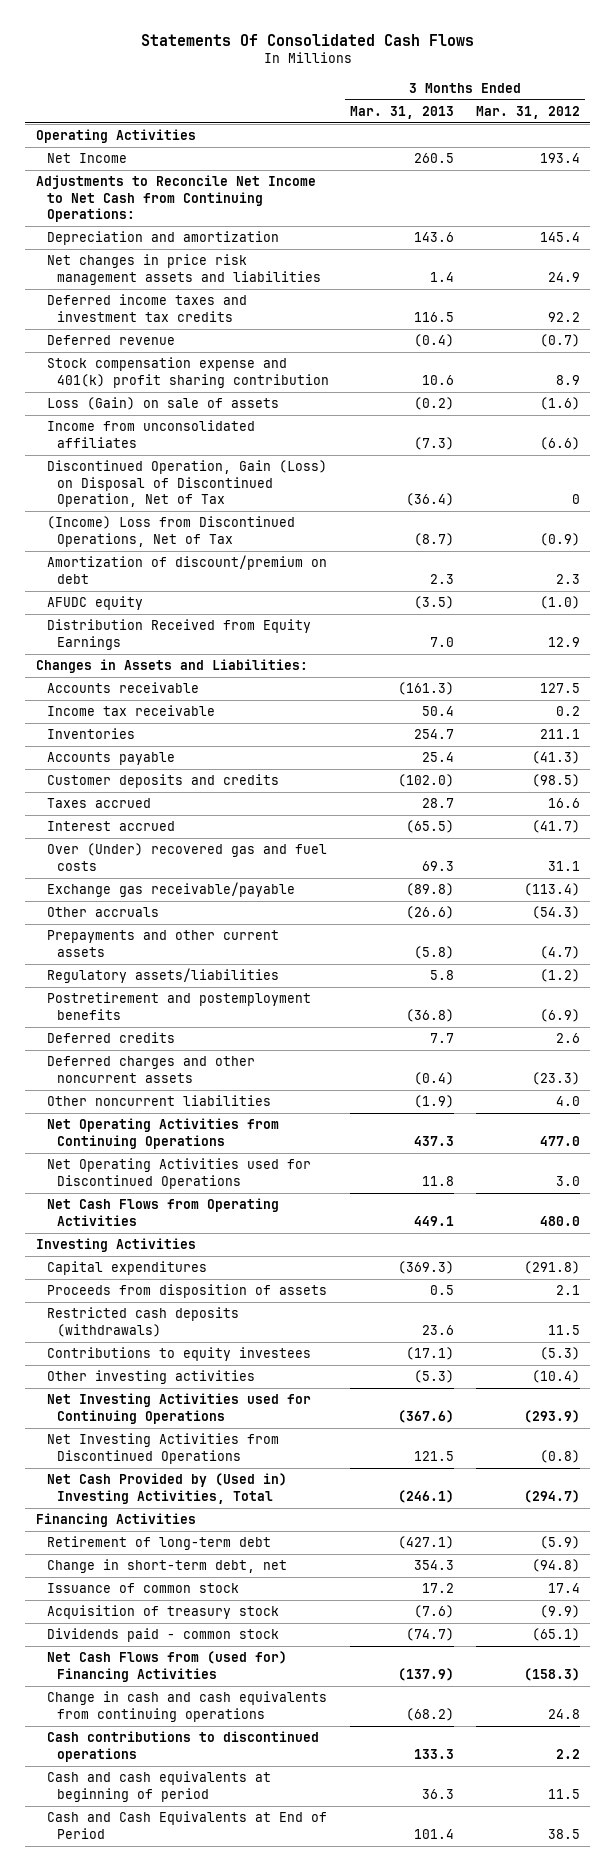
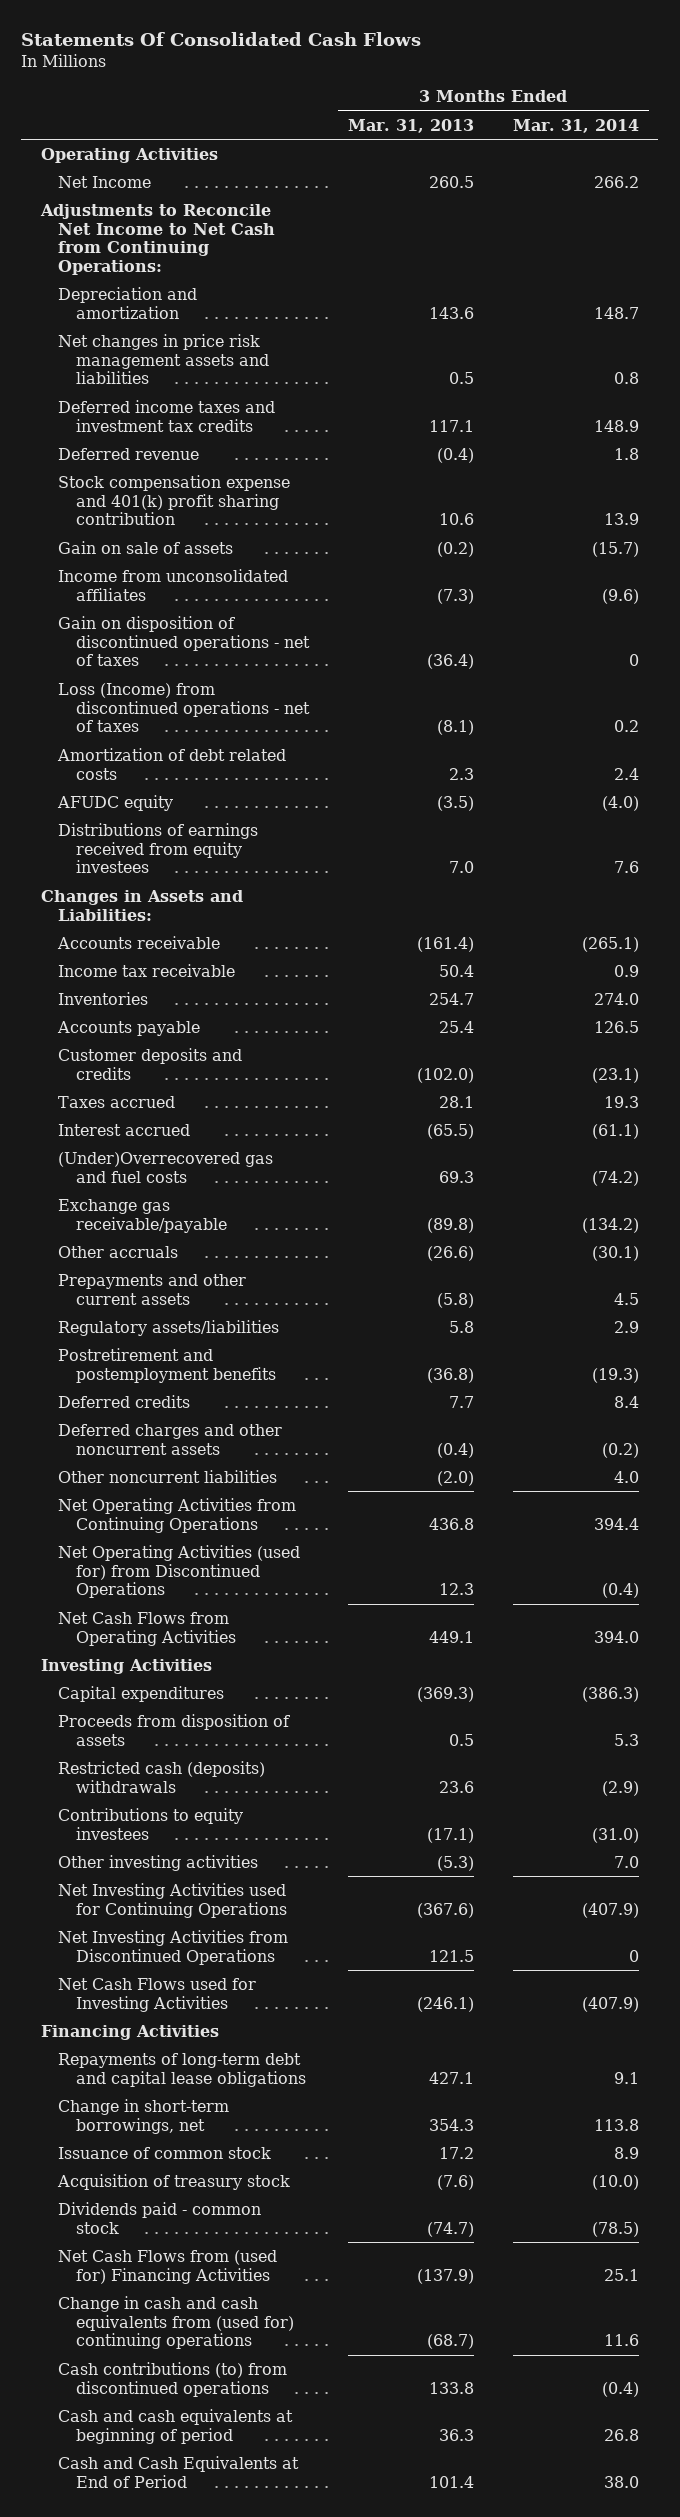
- | 3 Months Ended Mar. 31, 2013 | 3 Months Ended Mar. 31, 2012
+ | 3 Months Ended Mar. 31, 2013 | 3 Months Ended Mar. 31, 2014
- Net changes in price risk management assets and liabilities | 1.4 | 24.9
- Deferred income taxes and investment tax credits | 116.5 | 92.2
+ Net changes in price risk management assets and liabilities | 0.5 | 0.8
+ Deferred income taxes and investment tax credits | 117.1 | 148.9
- Loss (Gain) on sale of assets | (0.2) | (1.6)
+ Gain on sale of assets | (0.2) | (15.7)
- Discontinued Operation, Gain (Loss) on Disposal of Discontinued Operation, Net of Tax | (36.4) | 0
- (Income) Loss from Discontinued Operations, Net of Tax | (8.7) | (0.9)
- Amortization of discount/premium on debt | 2.3 | 2.3
+ Gain on disposition of discontinued operations - net of taxes | (36.4) | 0
+ Loss (Income) from discontinued operations - net of taxes | (8.1) | 0.2
+ Amortization of debt related costs | 2.3 | 2.4
- Distribution Received from Equity Earnings | 7.0 | 12.9
+ Distributions of earnings received from equity investees | 7.0 | 7.6
- Accounts receivable | (161.3) | 127.5
+ Accounts receivable | (161.4) | (265.1)
- Taxes accrued | 28.7 | 16.6
+ Taxes accrued | 28.1 | 19.3
- Over (Under) recovered gas and fuel costs | 69.3 | 31.1
+ (Under)Overrecovered gas and fuel costs | 69.3 | (74.2)
- Other noncurrent liabilities | (1.9) | 4.0
- Net Operating Activities from Continuing Operations | 437.3 | 477.0
- Net Operating Activities used for Discontinued Operations | 11.8 | 3.0
+ Other noncurrent liabilities | (2.0) | 4.0
+ Net Operating Activities from Continuing Operations | 436.8 | 394.4
+ Net Operating Activities (used for) from Discontinued Operations | 12.3 | (0.4)
- Restricted cash deposits (withdrawals) | 23.6 | 11.5
+ Restricted cash (deposits) withdrawals | 23.6 | (2.9)
- Net Cash Provided by (Used in) Investing Activities, Total | (246.1) | (294.7)
+ Net Cash Flows used for Investing Activities | (246.1) | (407.9)
- Retirement of long-term debt | (427.1) | (5.9)
- Change in short-term debt, net | 354.3 | (94.8)
+ Repayments of long-term debt and capital lease obligations | 427.1 | 9.1
+ Change in short-term borrowings, net | 354.3 | 113.8
- Change in cash and cash equivalents from continuing operations | (68.2) | 24.8
- Cash contributions to discontinued operations | 133.3 | 2.2
+ Change in cash and cash equivalents from (used for) continuing operations | (68.7) | 11.6
+ Cash contributions (to) from discontinued operations | 133.8 | (0.4)

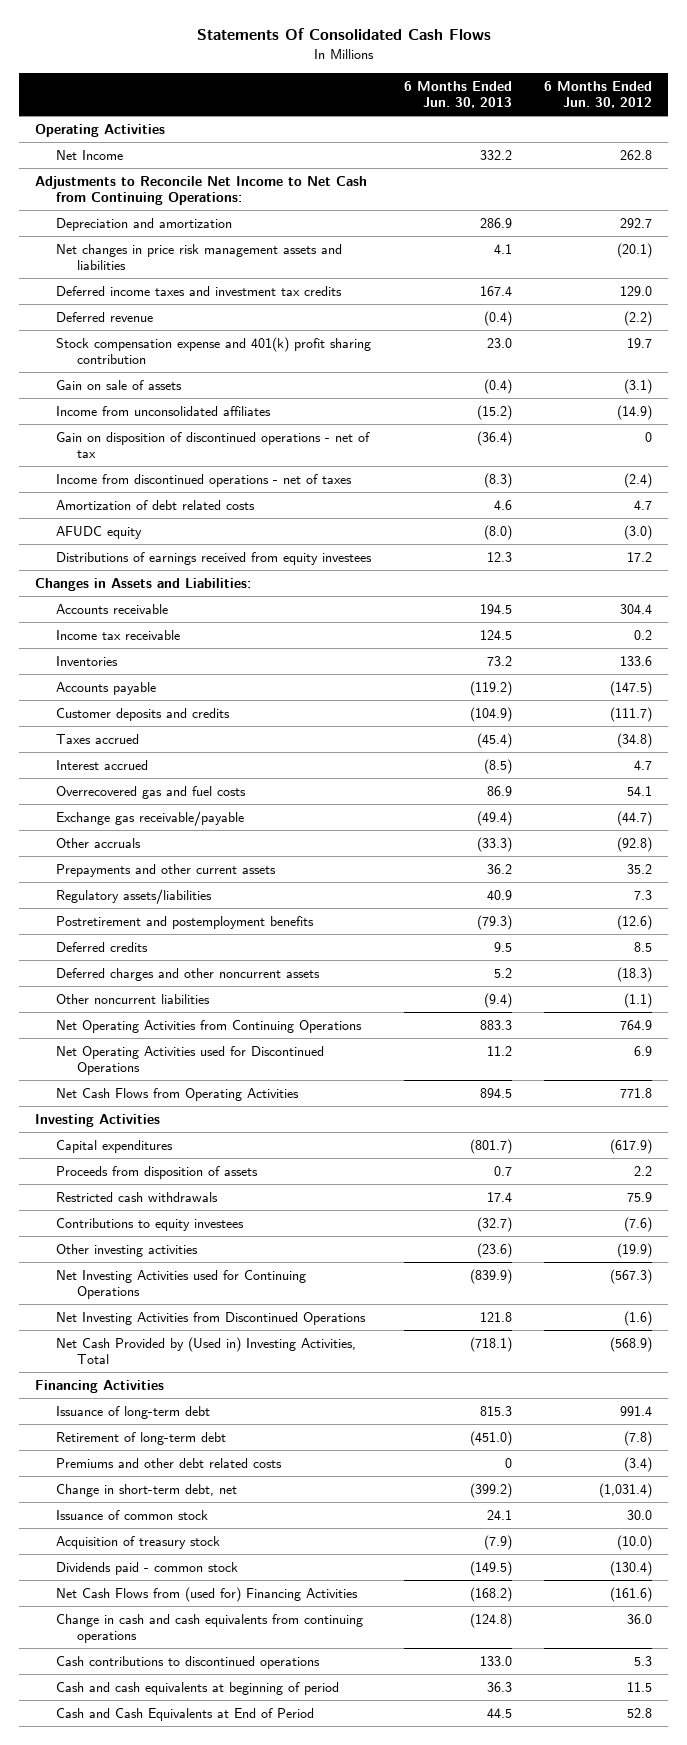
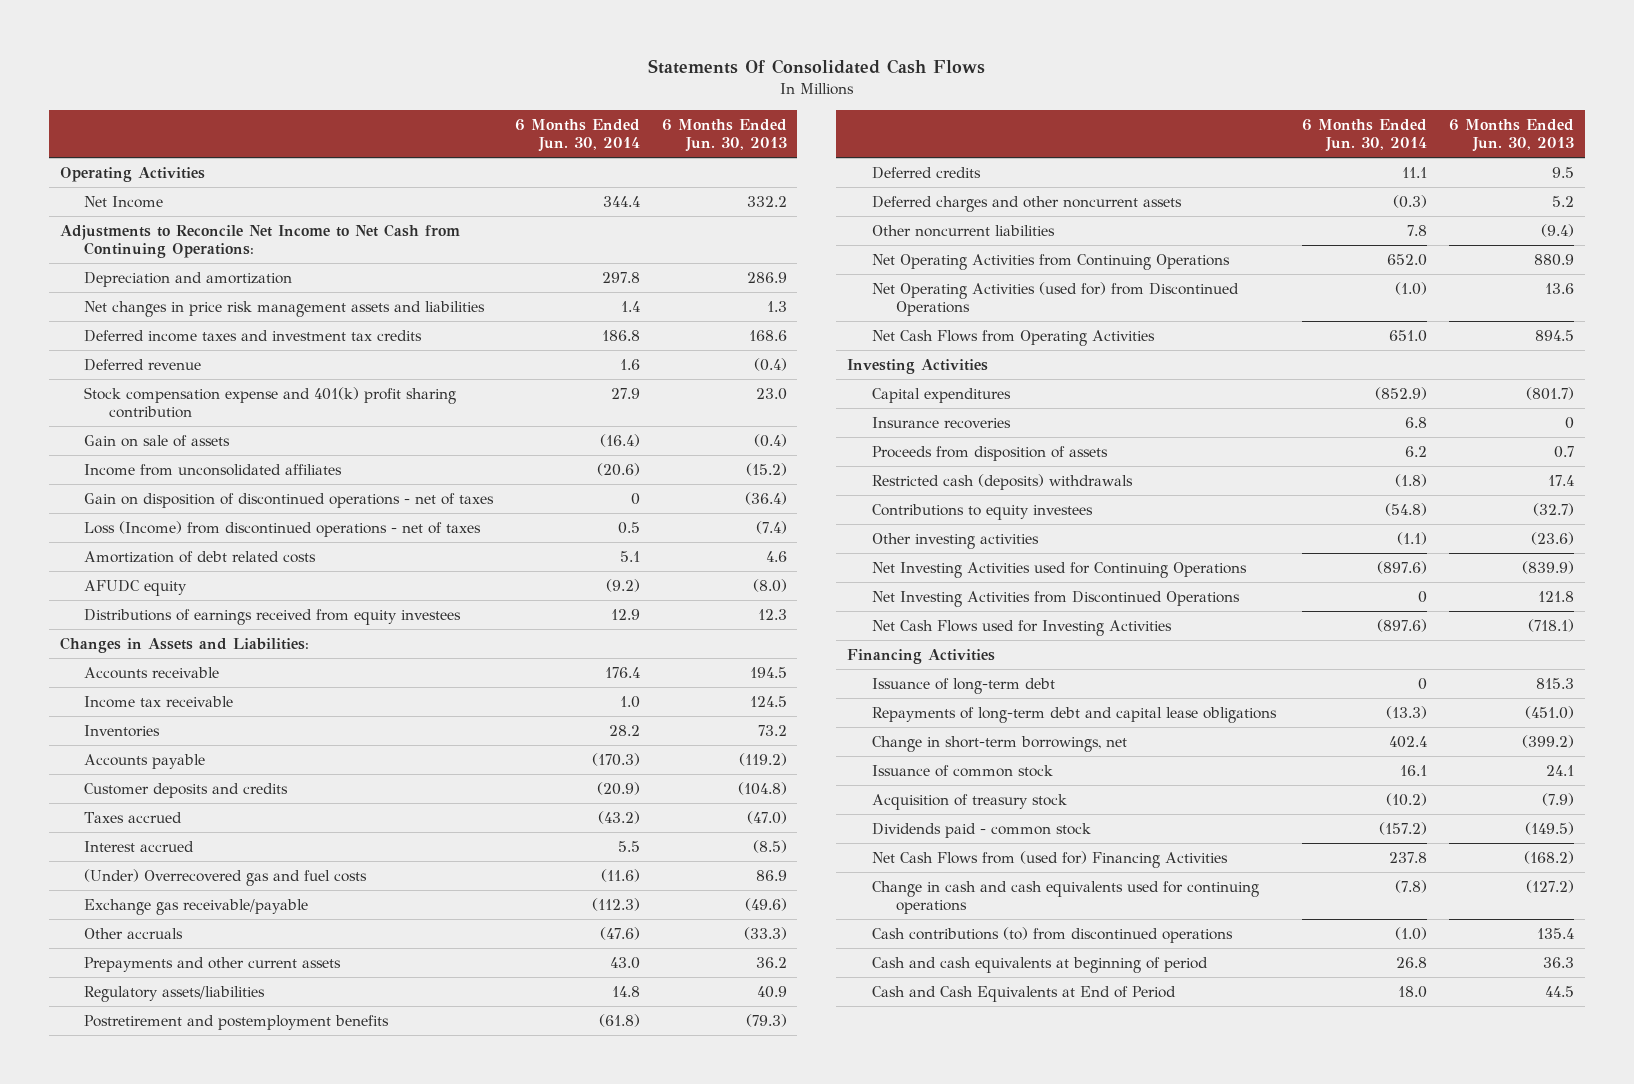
- | 6 Months Ended Jun. 30, 2013 | 6 Months Ended Jun. 30, 2012
+ | 6 Months Ended Jun. 30, 2014 | 6 Months Ended Jun. 30, 2013
- Net changes in price risk management assets and liabilities | 4.1 | (20.1)
- Deferred income taxes and investment tax credits | 167.4 | 129.0
+ Net changes in price risk management assets and liabilities | 1.4 | 1.3
+ Deferred income taxes and investment tax credits | 186.8 | 168.6
- Gain on disposition of discontinued operations - net of tax | (36.4) | 0
- Income from discontinued operations - net of taxes | (8.3) | (2.4)
+ Gain on disposition of discontinued operations - net of taxes | 0 | (36.4)
+ Loss (Income) from discontinued operations - net of taxes | 0.5 | (7.4)
- Customer deposits and credits | (104.9) | (111.7)
- Taxes accrued | (45.4) | (34.8)
+ Customer deposits and credits | (20.9) | (104.8)
+ Taxes accrued | (43.2) | (47.0)
- Overrecovered gas and fuel costs | 86.9 | 54.1
- Exchange gas receivable/payable | (49.4) | (44.7)
+ (Under) Overrecovered gas and fuel costs | (11.6) | 86.9
+ Exchange gas receivable/payable | (112.3) | (49.6)
- Net Operating Activities from Continuing Operations | 883.3 | 764.9
- Net Operating Activities used for Discontinued Operations | 11.2 | 6.9
+ Net Operating Activities from Continuing Operations | 652.0 | 880.9
+ Net Operating Activities (used for) from Discontinued Operations | (1.0) | 13.6
+ Insurance recoveries | 6.8 | 0
- Restricted cash withdrawals | 17.4 | 75.9
+ Restricted cash (deposits) withdrawals | (1.8) | 17.4
- Net Cash Provided by (Used in) Investing Activities, Total | (718.1) | (568.9)
+ Net Cash Flows used for Investing Activities | (897.6) | (718.1)
- Retirement of long-term debt | (451.0) | (7.8)
- Premiums and other debt related costs | 0 | (3.4)
- Change in short-term debt, net | (399.2) | (1,031.4)
+ Repayments of long-term debt and capital lease obligations | (13.3) | (451.0)
+ Change in short-term borrowings, net | 402.4 | (399.2)
- Change in cash and cash equivalents from continuing operations | (124.8) | 36.0
- Cash contributions to discontinued operations | 133.0 | 5.3
+ Change in cash and cash equivalents used for continuing operations | (7.8) | (127.2)
+ Cash contributions (to) from discontinued operations | (1.0) | 135.4

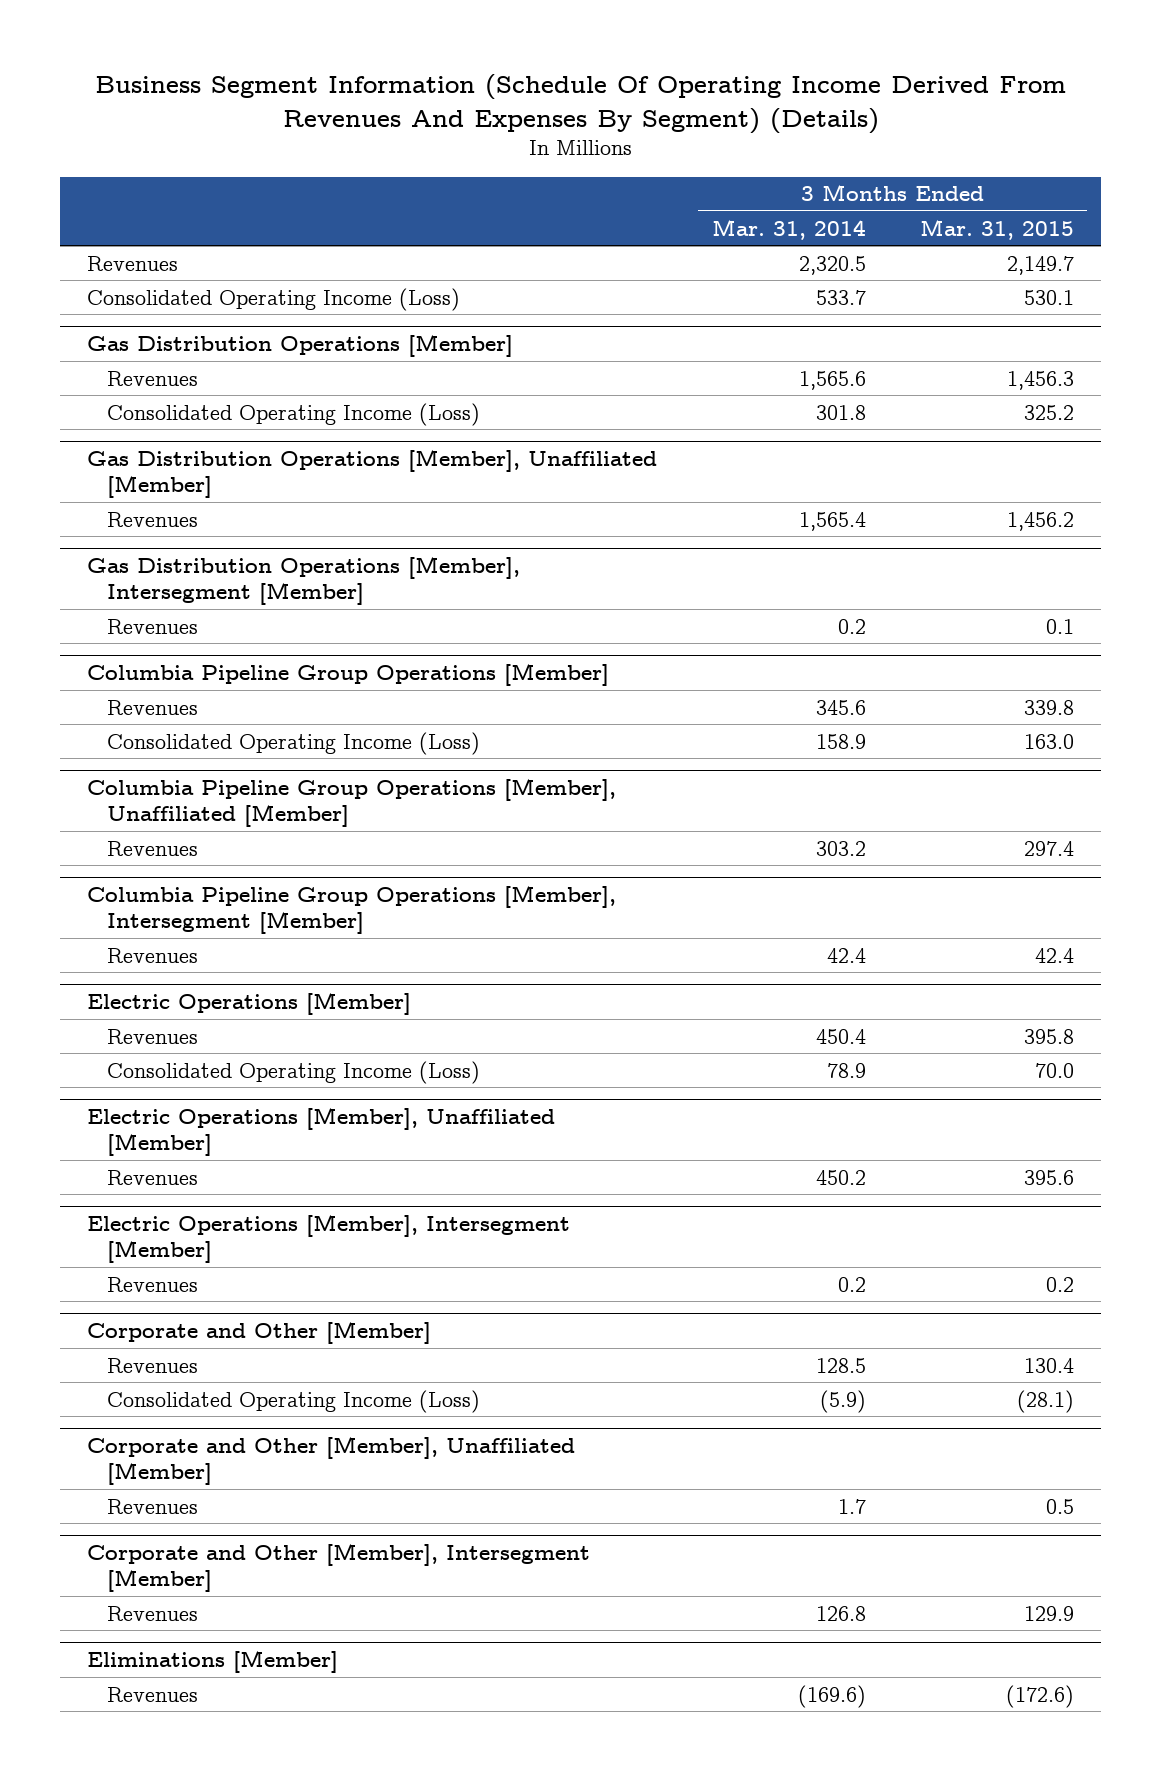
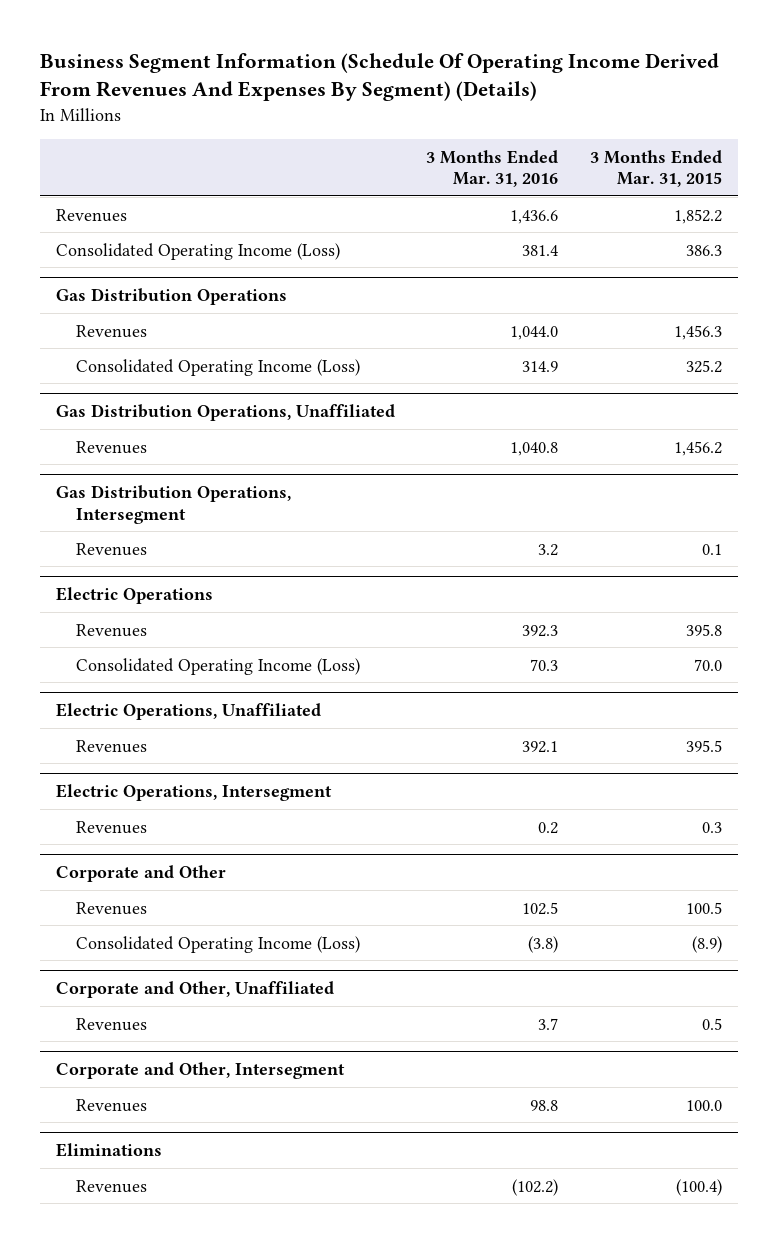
- | 3 Months Ended Mar. 31, 2014 | 3 Months Ended Mar. 31, 2015
+ | 3 Months Ended Mar. 31, 2016 | 3 Months Ended Mar. 31, 2015
- Revenues | 2,320.5 | 2,149.7
- Consolidated Operating Income (Loss) | 533.7 | 530.1
- Gas Distribution Operations [Member]
+ Revenues | 1,436.6 | 1,852.2
+ Consolidated Operating Income (Loss) | 381.4 | 386.3
+ Gas Distribution Operations
- Gas Distribution Operations [Member], Unaffiliated [Member]
+ Gas Distribution Operations, Unaffiliated
- Gas Distribution Operations [Member], Intersegment [Member]
+ Gas Distribution Operations, Intersegment
- Columbia Pipeline Group Operations [Member]
- Revenues | 345.6 | 339.8
- Consolidated Operating Income (Loss) | 158.9 | 163.0
- Columbia Pipeline Group Operations [Member], Unaffiliated [Member]
- Revenues | 303.2 | 297.4
- Columbia Pipeline Group Operations [Member], Intersegment [Member]
- Revenues | 42.4 | 42.4
- Electric Operations [Member]
+ Electric Operations
- Electric Operations [Member], Unaffiliated [Member]
- Revenues | 450.2 | 395.6
- Electric Operations [Member], Intersegment [Member]
- Revenues | 0.2 | 0.2
- Corporate and Other [Member]
- Revenues | 128.5 | 130.4
- Consolidated Operating Income (Loss) | (5.9) | (28.1)
- Corporate and Other [Member], Unaffiliated [Member]
+ Electric Operations, Unaffiliated
+ Revenues | 392.1 | 395.5
+ Electric Operations, Intersegment
+ Revenues | 0.2 | 0.3
+ Corporate and Other
+ Revenues | 102.5 | 100.5
+ Consolidated Operating Income (Loss) | (3.8) | (8.9)
+ Corporate and Other, Unaffiliated
- Corporate and Other [Member], Intersegment [Member]
- Revenues | 126.8 | 129.9
- Eliminations [Member]
- Revenues | (169.6) | (172.6)
+ Corporate and Other, Intersegment
+ Revenues | 98.8 | 100.0
+ Eliminations
+ Revenues | (102.2) | (100.4)

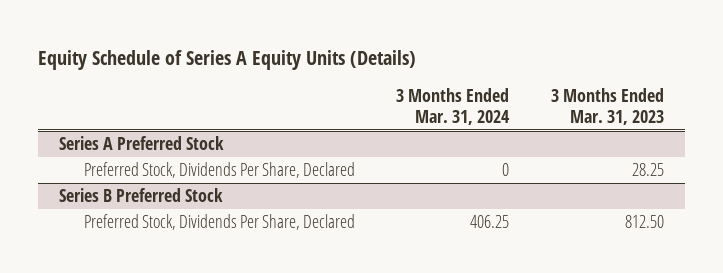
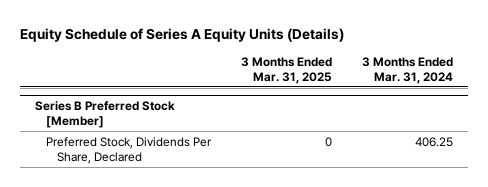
- | 3 Months Ended Mar. 31, 2024 | 3 Months Ended Mar. 31, 2023
+ | 3 Months Ended Mar. 31, 2025 | 3 Months Ended Mar. 31, 2024
- Series A Preferred Stock
- Preferred Stock, Dividends Per Share, Declared | 0 | 28.25
- Series B Preferred Stock
+ Series B Preferred Stock [Member]

